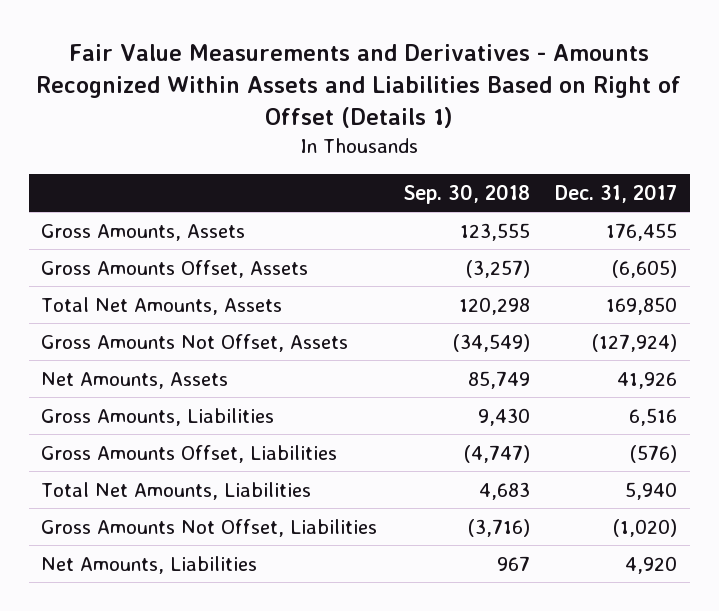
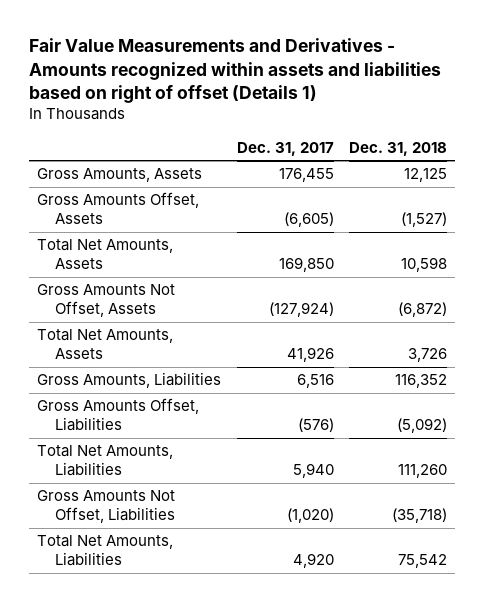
- Fair Value Measurements and Derivatives - Amounts Recognized Within Assets and Liabilities Based on Right of Offset (Details 1)
+ Fair Value Measurements and Derivatives - Amounts recognized within assets and liabilities based on right of offset (Details 1)
- | Sep. 30, 2018 | Dec. 31, 2017
+ | Dec. 31, 2017 | Dec. 31, 2018
- Net Amounts, Assets | 85,749 | 41,926
+ Total Net Amounts, Assets | 41,926 | 3,726
- Net Amounts, Liabilities | 967 | 4,920
+ Total Net Amounts, Liabilities | 4,920 | 75,542

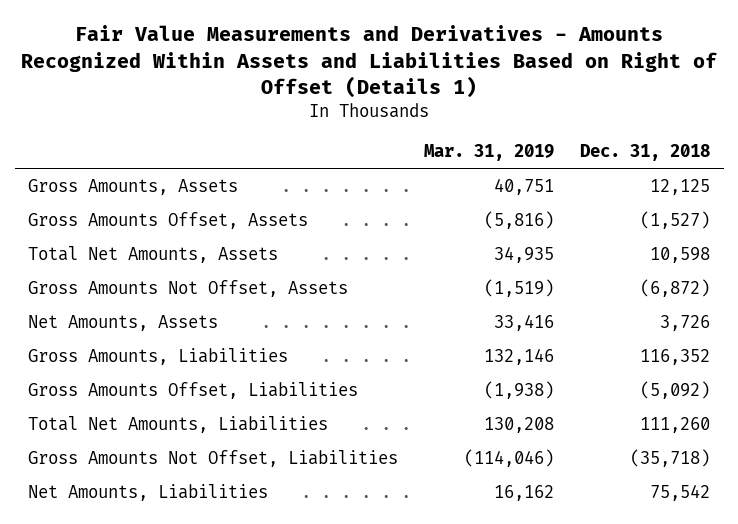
- Fair Value Measurements and Derivatives - Amounts recognized within assets and liabilities based on right of offset (Details 1)
+ Fair Value Measurements and Derivatives - Amounts Recognized Within Assets and Liabilities Based on Right of Offset (Details 1)
- | Dec. 31, 2017 | Dec. 31, 2018
+ | Mar. 31, 2019 | Dec. 31, 2018
- Total Net Amounts, Assets | 41,926 | 3,726
+ Net Amounts, Assets | 33,416 | 3,726
- Total Net Amounts, Liabilities | 4,920 | 75,542
+ Net Amounts, Liabilities | 16,162 | 75,542

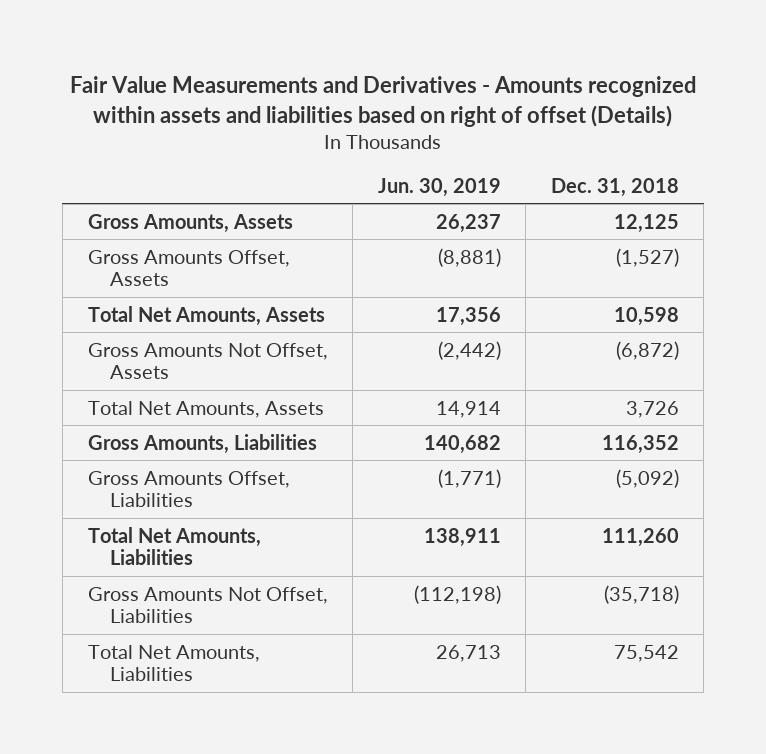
- Fair Value Measurements and Derivatives - Amounts Recognized Within Assets and Liabilities Based on Right of Offset (Details 1)
+ Fair Value Measurements and Derivatives - Amounts recognized within assets and liabilities based on right of offset (Details)
- | Mar. 31, 2019 | Dec. 31, 2018
+ | Jun. 30, 2019 | Dec. 31, 2018
- Net Amounts, Assets | 33,416 | 3,726
+ Total Net Amounts, Assets | 14,914 | 3,726
- Net Amounts, Liabilities | 16,162 | 75,542
+ Total Net Amounts, Liabilities | 26,713 | 75,542

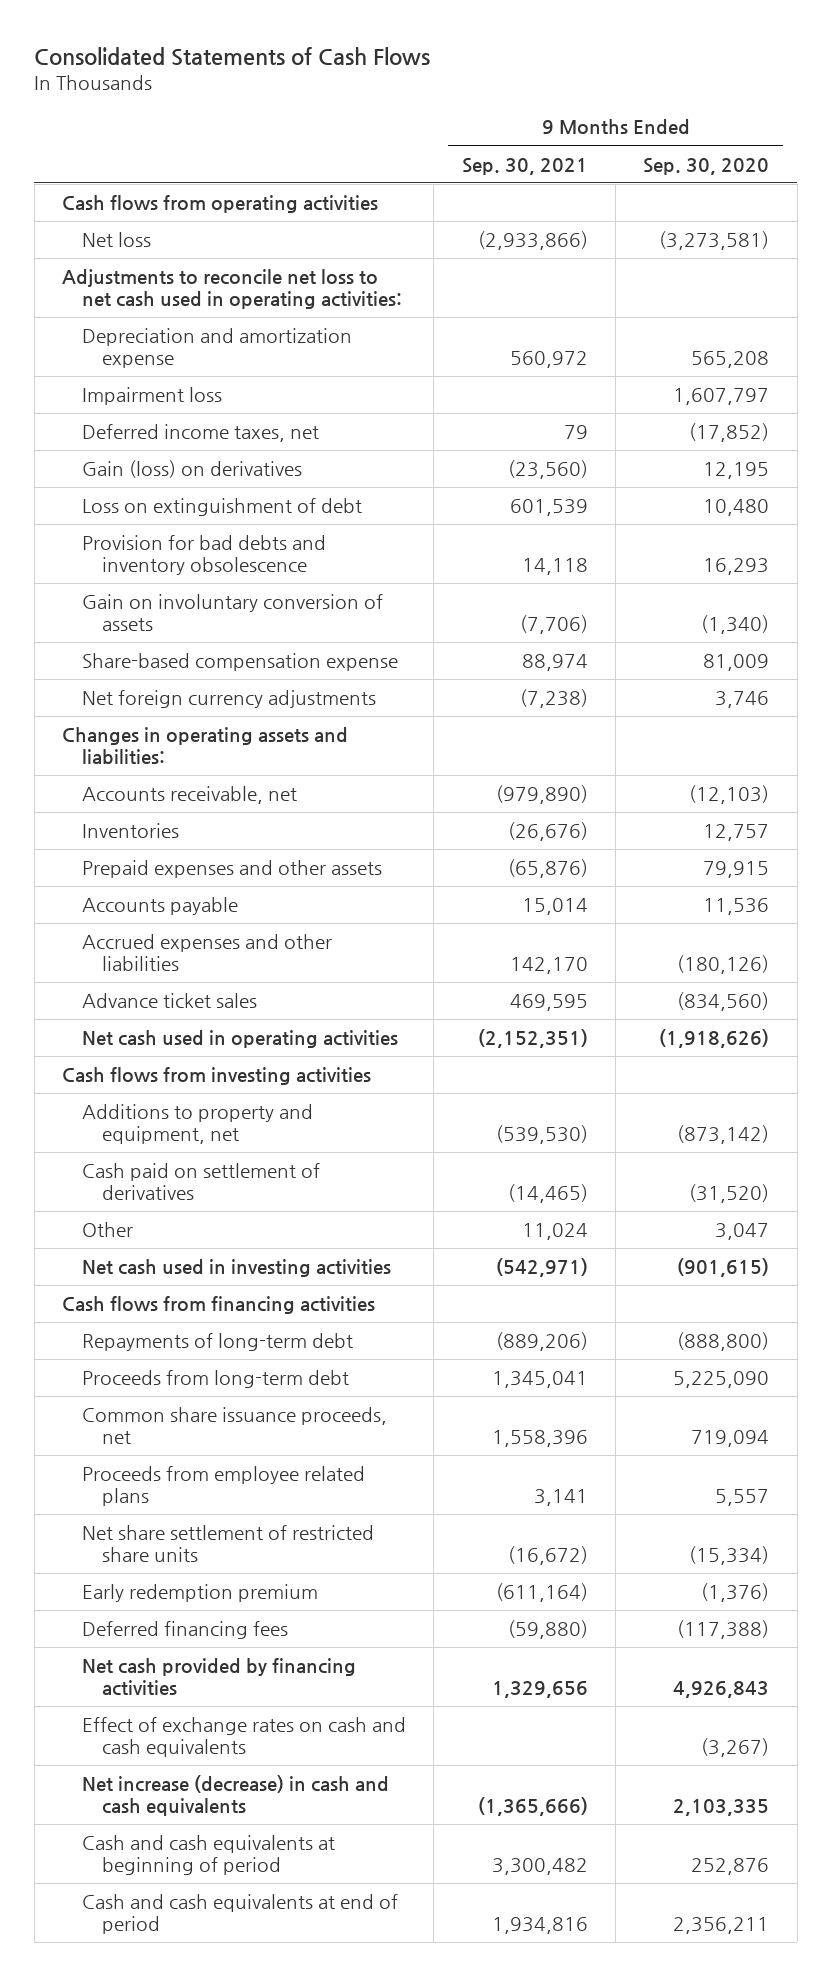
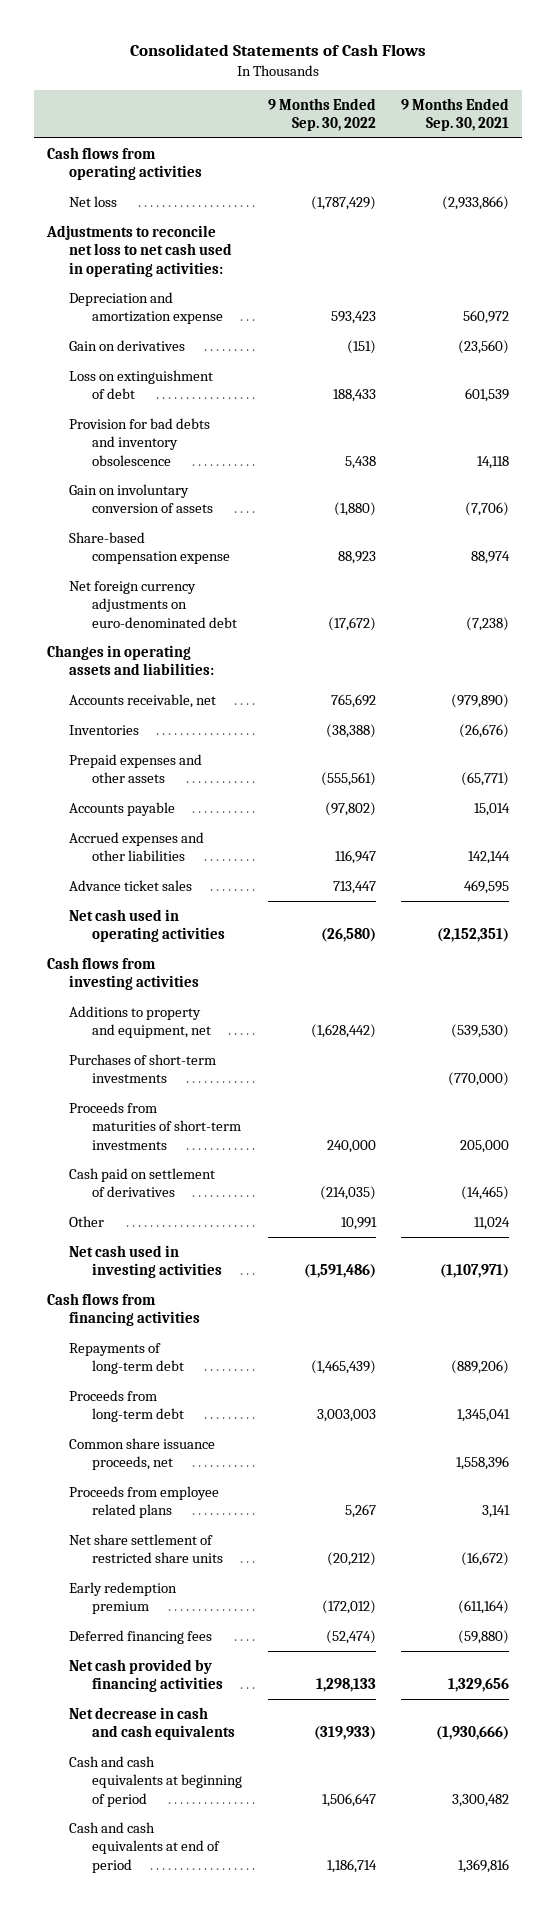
- | 9 Months Ended Sep. 30, 2021 | 9 Months Ended Sep. 30, 2020
+ | 9 Months Ended Sep. 30, 2022 | 9 Months Ended Sep. 30, 2021
- Impairment loss | | 1,607,797
- Deferred income taxes, net | 79 | (17,852)
- Gain (loss) on derivatives | (23,560) | 12,195
+ Gain on derivatives | (151) | (23,560)
- Net foreign currency adjustments | (7,238) | 3,746
+ Net foreign currency adjustments on euro-denominated debt | (17,672) | (7,238)
- Prepaid expenses and other assets | (65,876) | 79,915
+ Prepaid expenses and other assets | (555,561) | (65,771)
- Accrued expenses and other liabilities | 142,170 | (180,126)
+ Accrued expenses and other liabilities | 116,947 | 142,144
+ Purchases of short-term investments | | (770,000)
+ Proceeds from maturities of short-term investments | 240,000 | 205,000
- Net cash used in investing activities | (542,971) | (901,615)
+ Net cash used in investing activities | (1,591,486) | (1,107,971)
- Effect of exchange rates on cash and cash equivalents | | (3,267)
- Net increase (decrease) in cash and cash equivalents | (1,365,666) | 2,103,335
+ Net decrease in cash and cash equivalents | (319,933) | (1,930,666)
- Cash and cash equivalents at end of period | 1,934,816 | 2,356,211
+ Cash and cash equivalents at end of period | 1,186,714 | 1,369,816

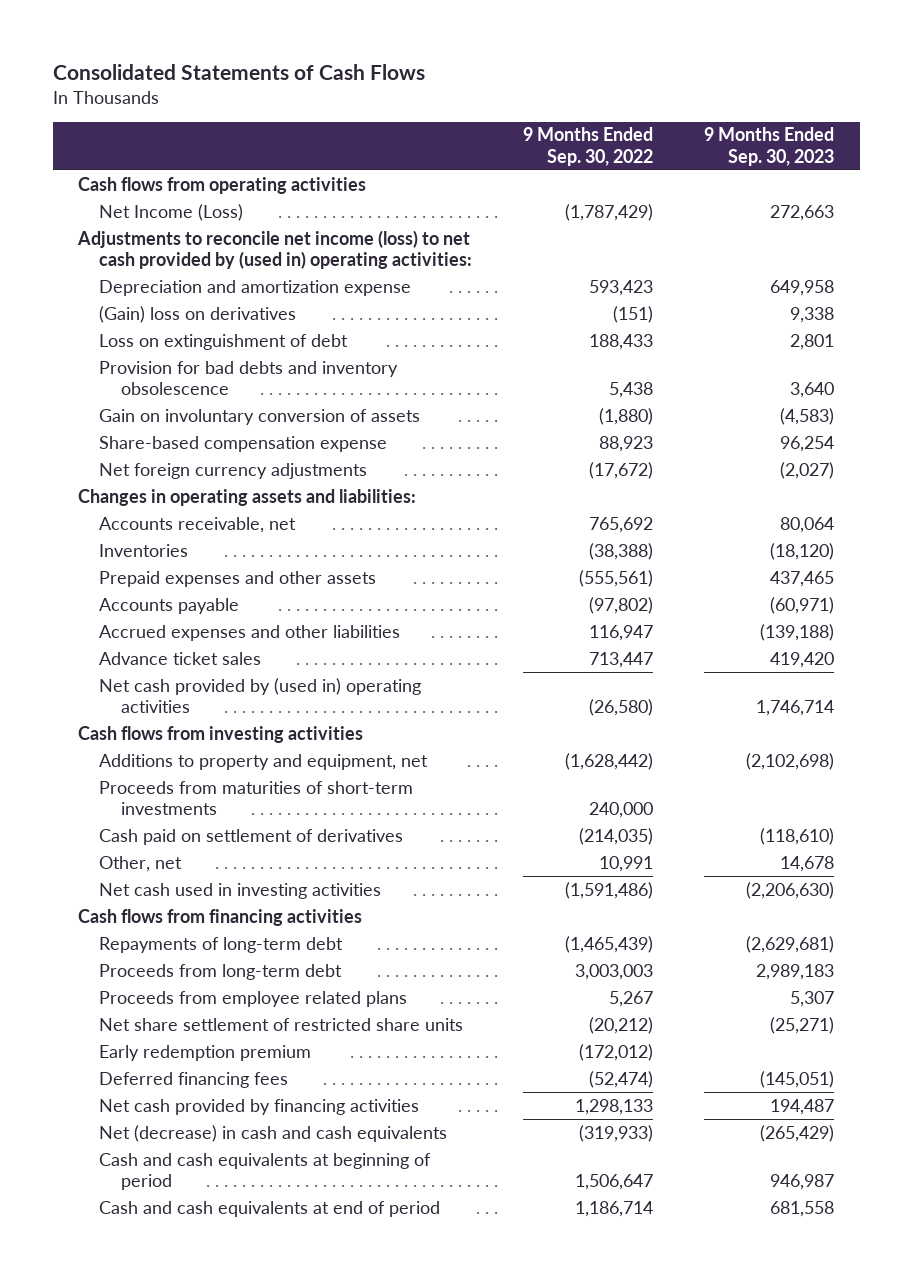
- | 9 Months Ended Sep. 30, 2022 | 9 Months Ended Sep. 30, 2021
+ | 9 Months Ended Sep. 30, 2022 | 9 Months Ended Sep. 30, 2023
- Net loss | (1,787,429) | (2,933,866)
- Adjustments to reconcile net loss to net cash used in operating activities:
+ Net Income (Loss) | (1,787,429) | 272,663
+ Adjustments to reconcile net income (loss) to net cash provided by (used in) operating activities:
- Gain on derivatives | (151) | (23,560)
+ (Gain) loss on derivatives | (151) | 9,338
- Net foreign currency adjustments on euro-denominated debt | (17,672) | (7,238)
+ Net foreign currency adjustments | (17,672) | (2,027)
- Net cash used in operating activities | (26,580) | (2,152,351)
+ Net cash provided by (used in) operating activities | (26,580) | 1,746,714
- Purchases of short-term investments | | (770,000)
- Other | 10,991 | 11,024
+ Other, net | 10,991 | 14,678
- Common share issuance proceeds, net | | 1,558,396
- Net decrease in cash and cash equivalents | (319,933) | (1,930,666)
+ Net (decrease) in cash and cash equivalents | (319,933) | (265,429)

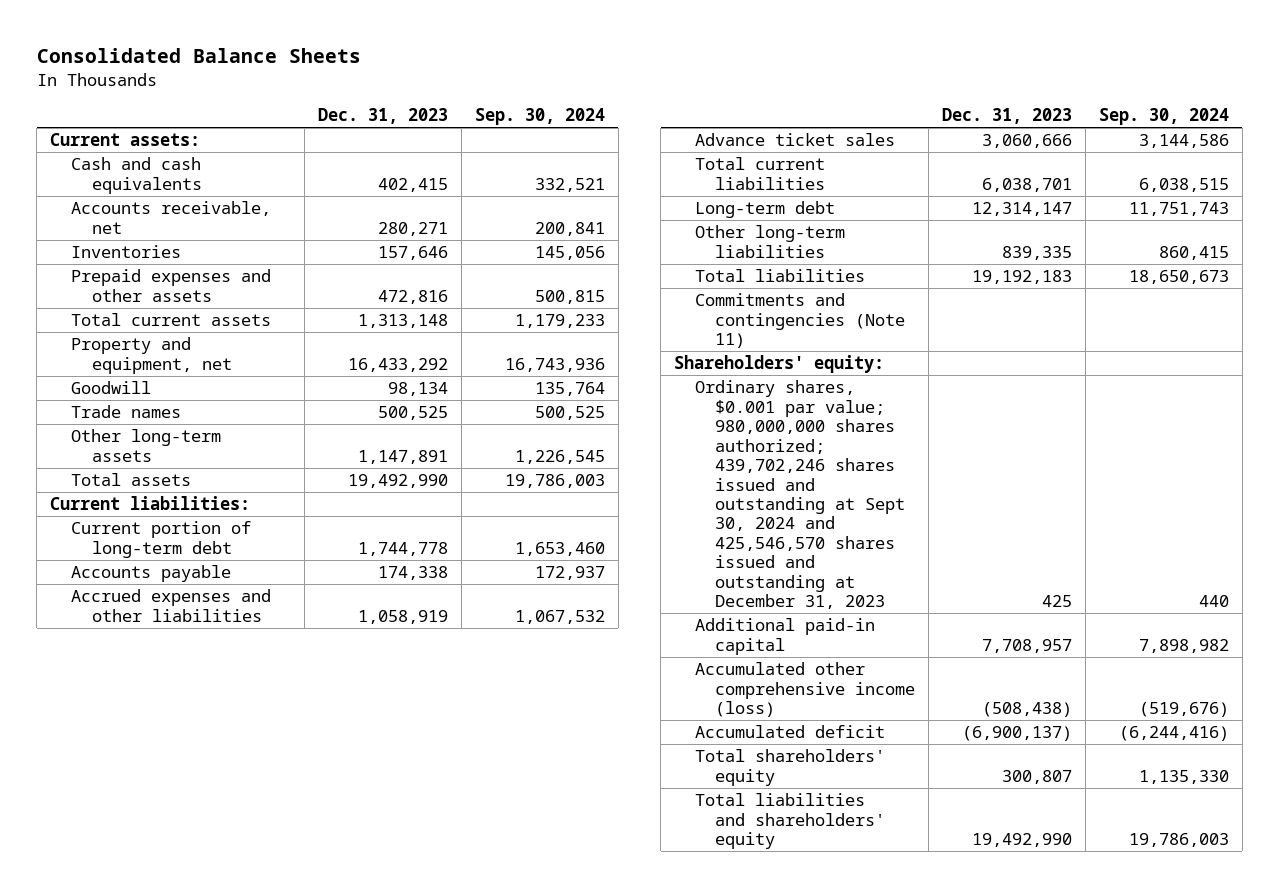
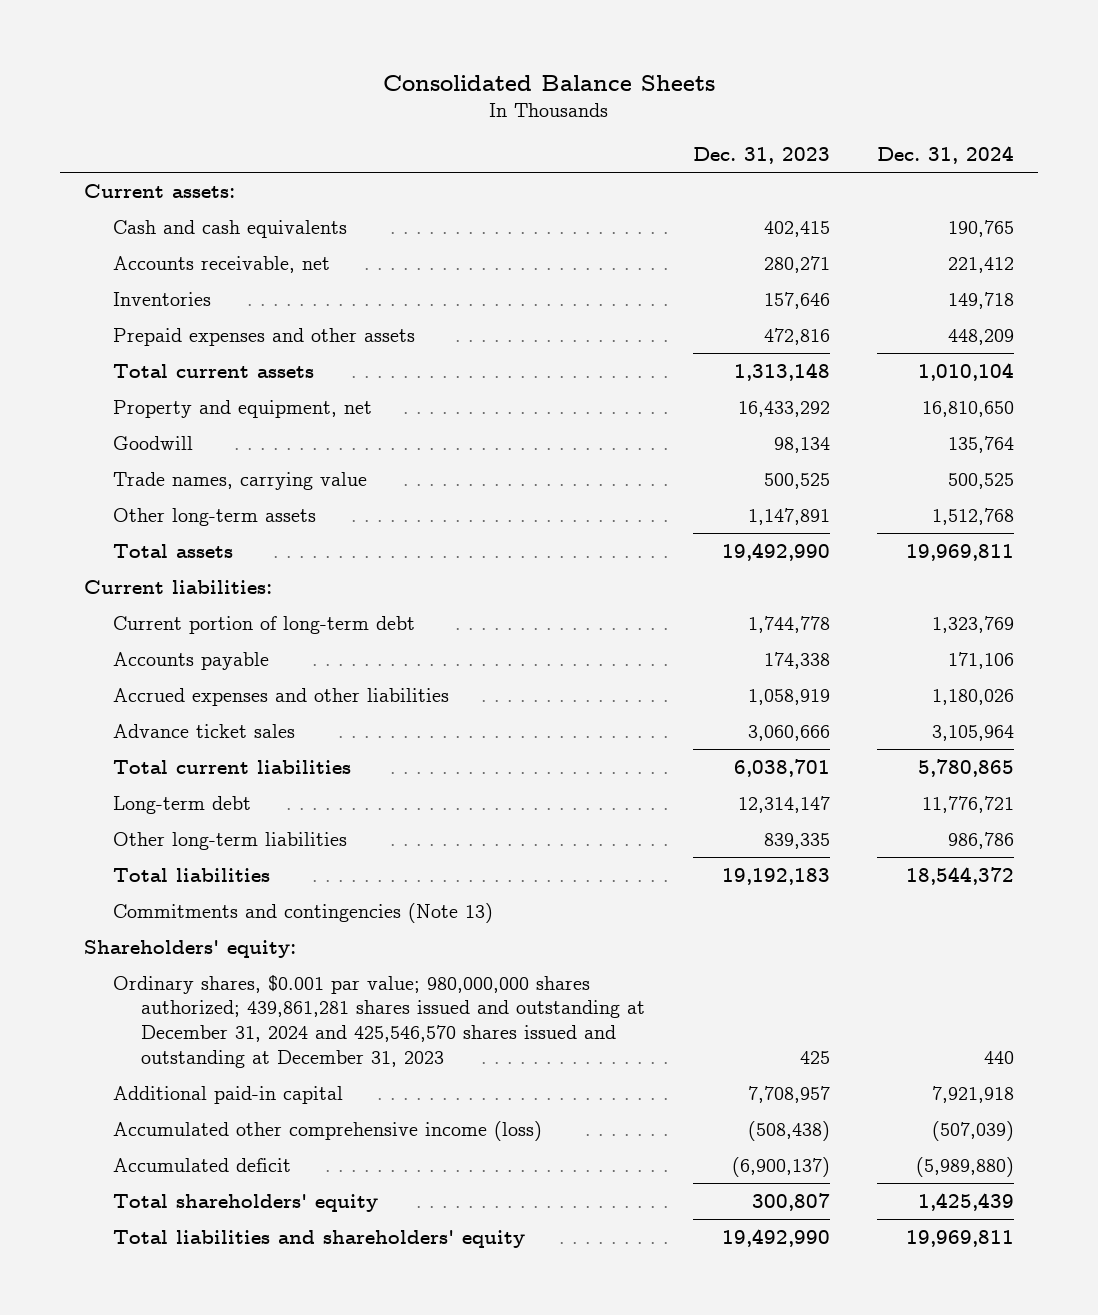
- | Dec. 31, 2023 | Sep. 30, 2024
+ | Dec. 31, 2023 | Dec. 31, 2024
- Trade names | 500,525 | 500,525
+ Trade names, carrying value | 500,525 | 500,525
- Commitments and contingencies (Note 11)
+ Commitments and contingencies (Note 13)
- Ordinary shares, $0.001 par value; 980,000,000 shares authorized; 439,702,246 shares issued and outstanding at Sept 30, 2024 and 425,546,570 shares issued and outstanding at December 31, 2023 | 425 | 440
+ Ordinary shares, $0.001 par value; 980,000,000 shares authorized; 439,861,281 shares issued and outstanding at December 31, 2024 and 425,546,570 shares issued and outstanding at December 31, 2023 | 425 | 440

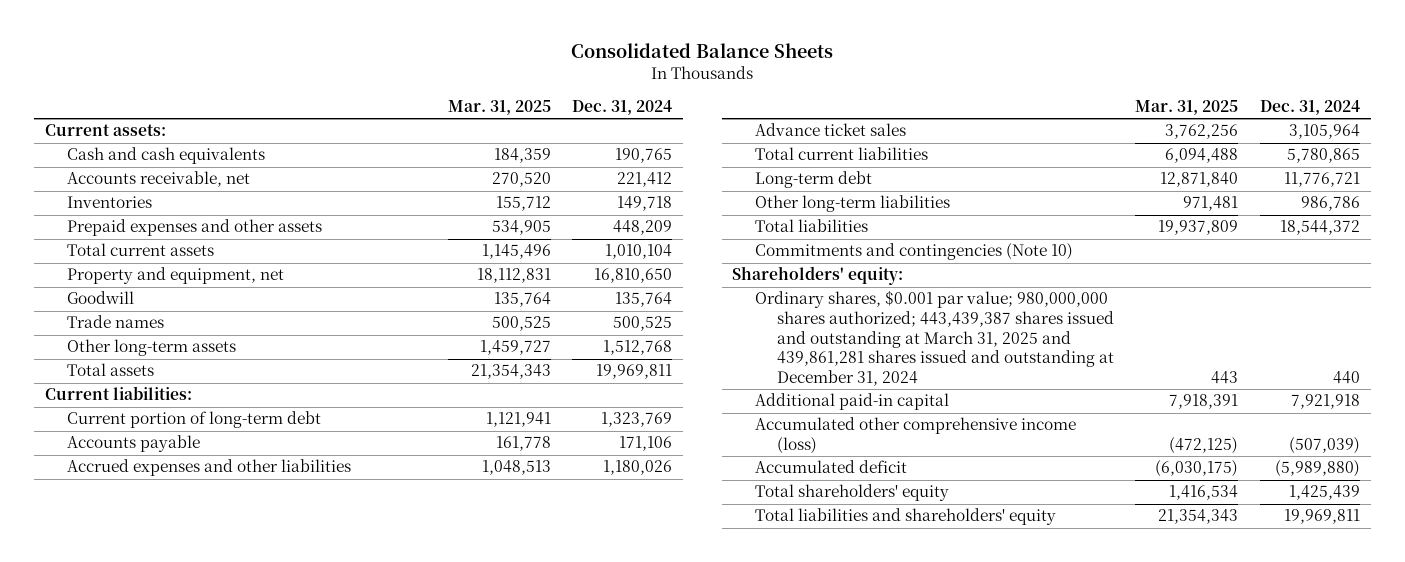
- | Dec. 31, 2023 | Dec. 31, 2024
+ | Mar. 31, 2025 | Dec. 31, 2024
- Trade names, carrying value | 500,525 | 500,525
+ Trade names | 500,525 | 500,525
- Commitments and contingencies (Note 13)
+ Commitments and contingencies (Note 10)
- Ordinary shares, $0.001 par value; 980,000,000 shares authorized; 439,861,281 shares issued and outstanding at December 31, 2024 and 425,546,570 shares issued and outstanding at December 31, 2023 | 425 | 440
+ Ordinary shares, $0.001 par value; 980,000,000 shares authorized; 443,439,387 shares issued and outstanding at March 31, 2025 and 439,861,281 shares issued and outstanding at December 31, 2024 | 443 | 440

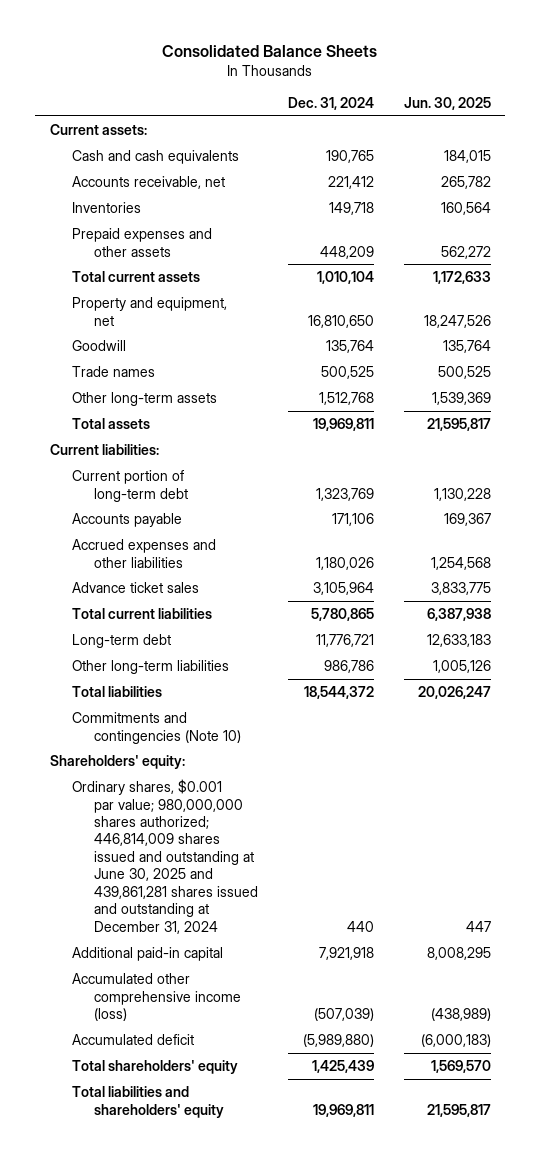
- | Mar. 31, 2025 | Dec. 31, 2024
+ | Dec. 31, 2024 | Jun. 30, 2025
- Ordinary shares, $0.001 par value; 980,000,000 shares authorized; 443,439,387 shares issued and outstanding at March 31, 2025 and 439,861,281 shares issued and outstanding at December 31, 2024 | 443 | 440
+ Ordinary shares, $0.001 par value; 980,000,000 shares authorized; 446,814,009 shares issued and outstanding at June 30, 2025 and 439,861,281 shares issued and outstanding at December 31, 2024 | 440 | 447

